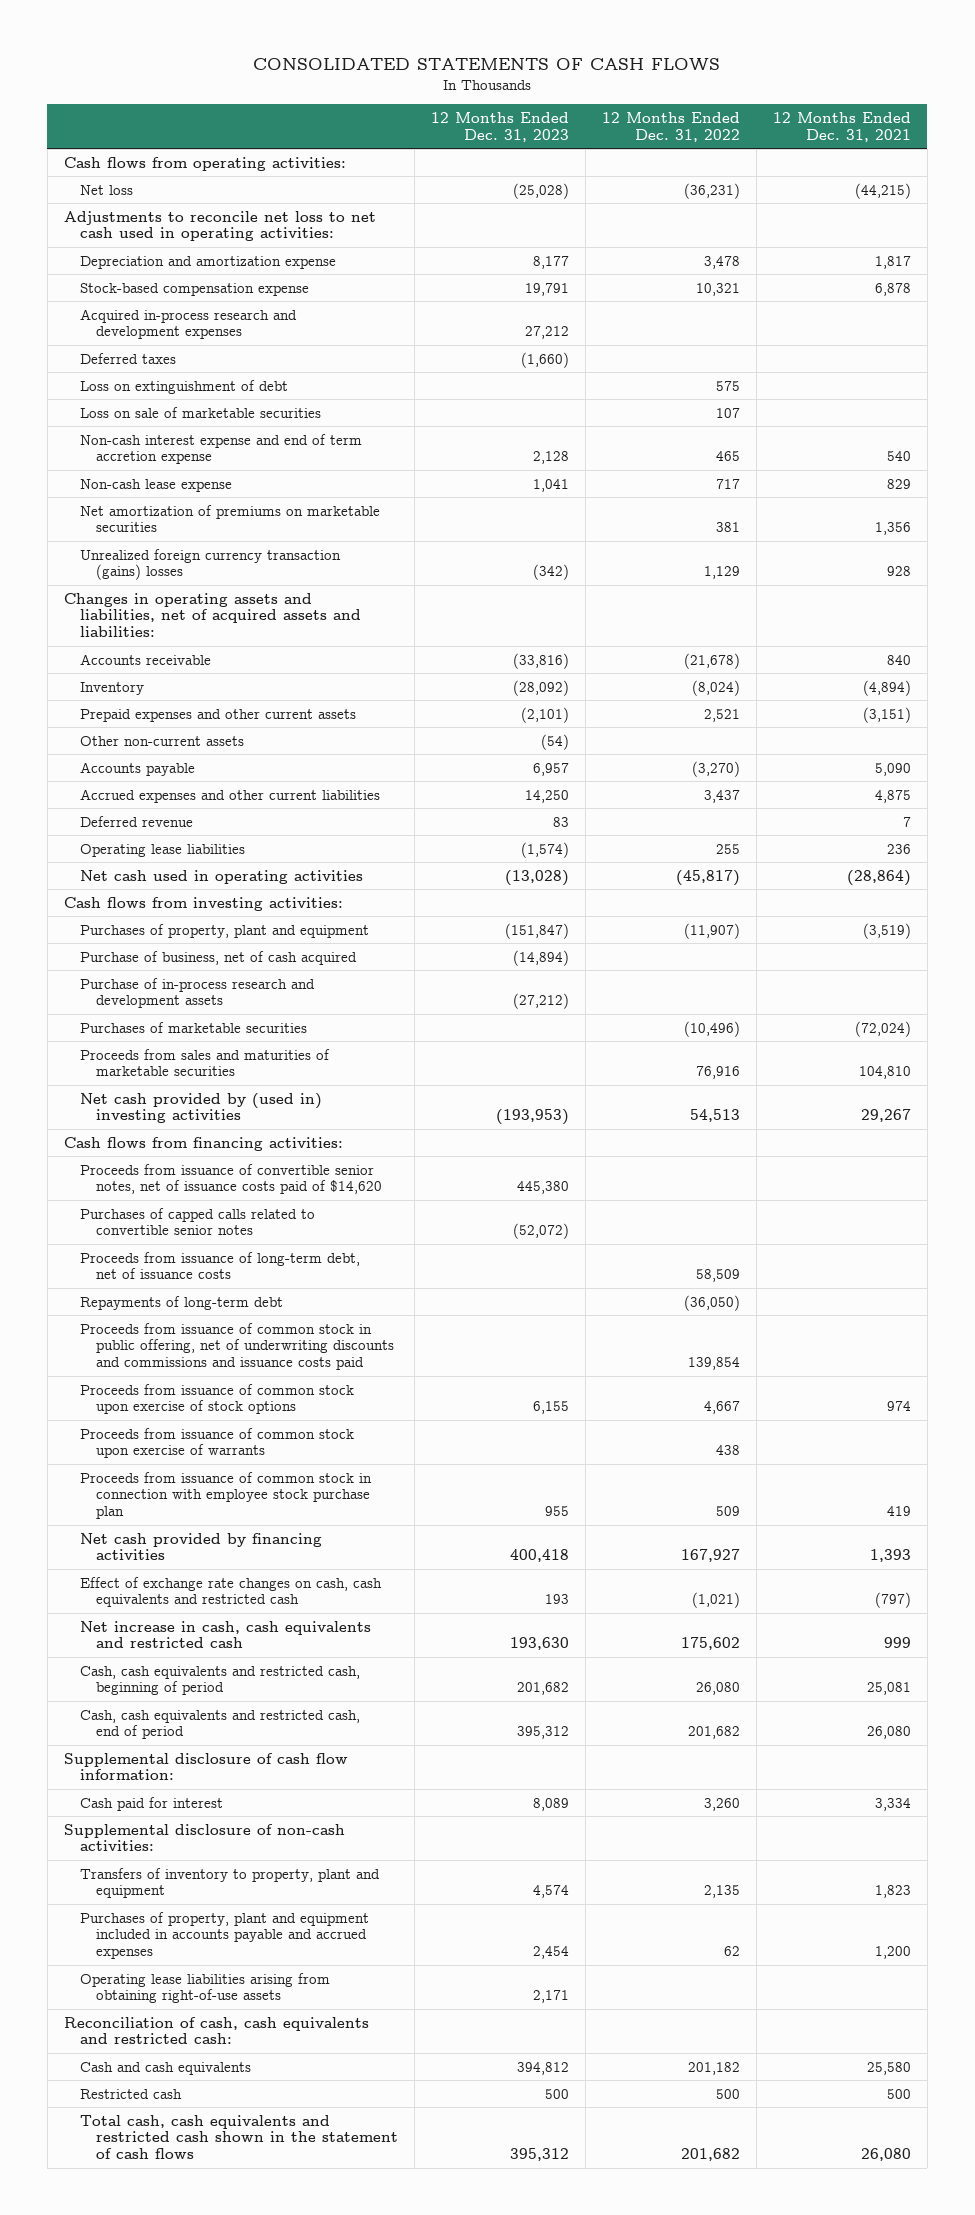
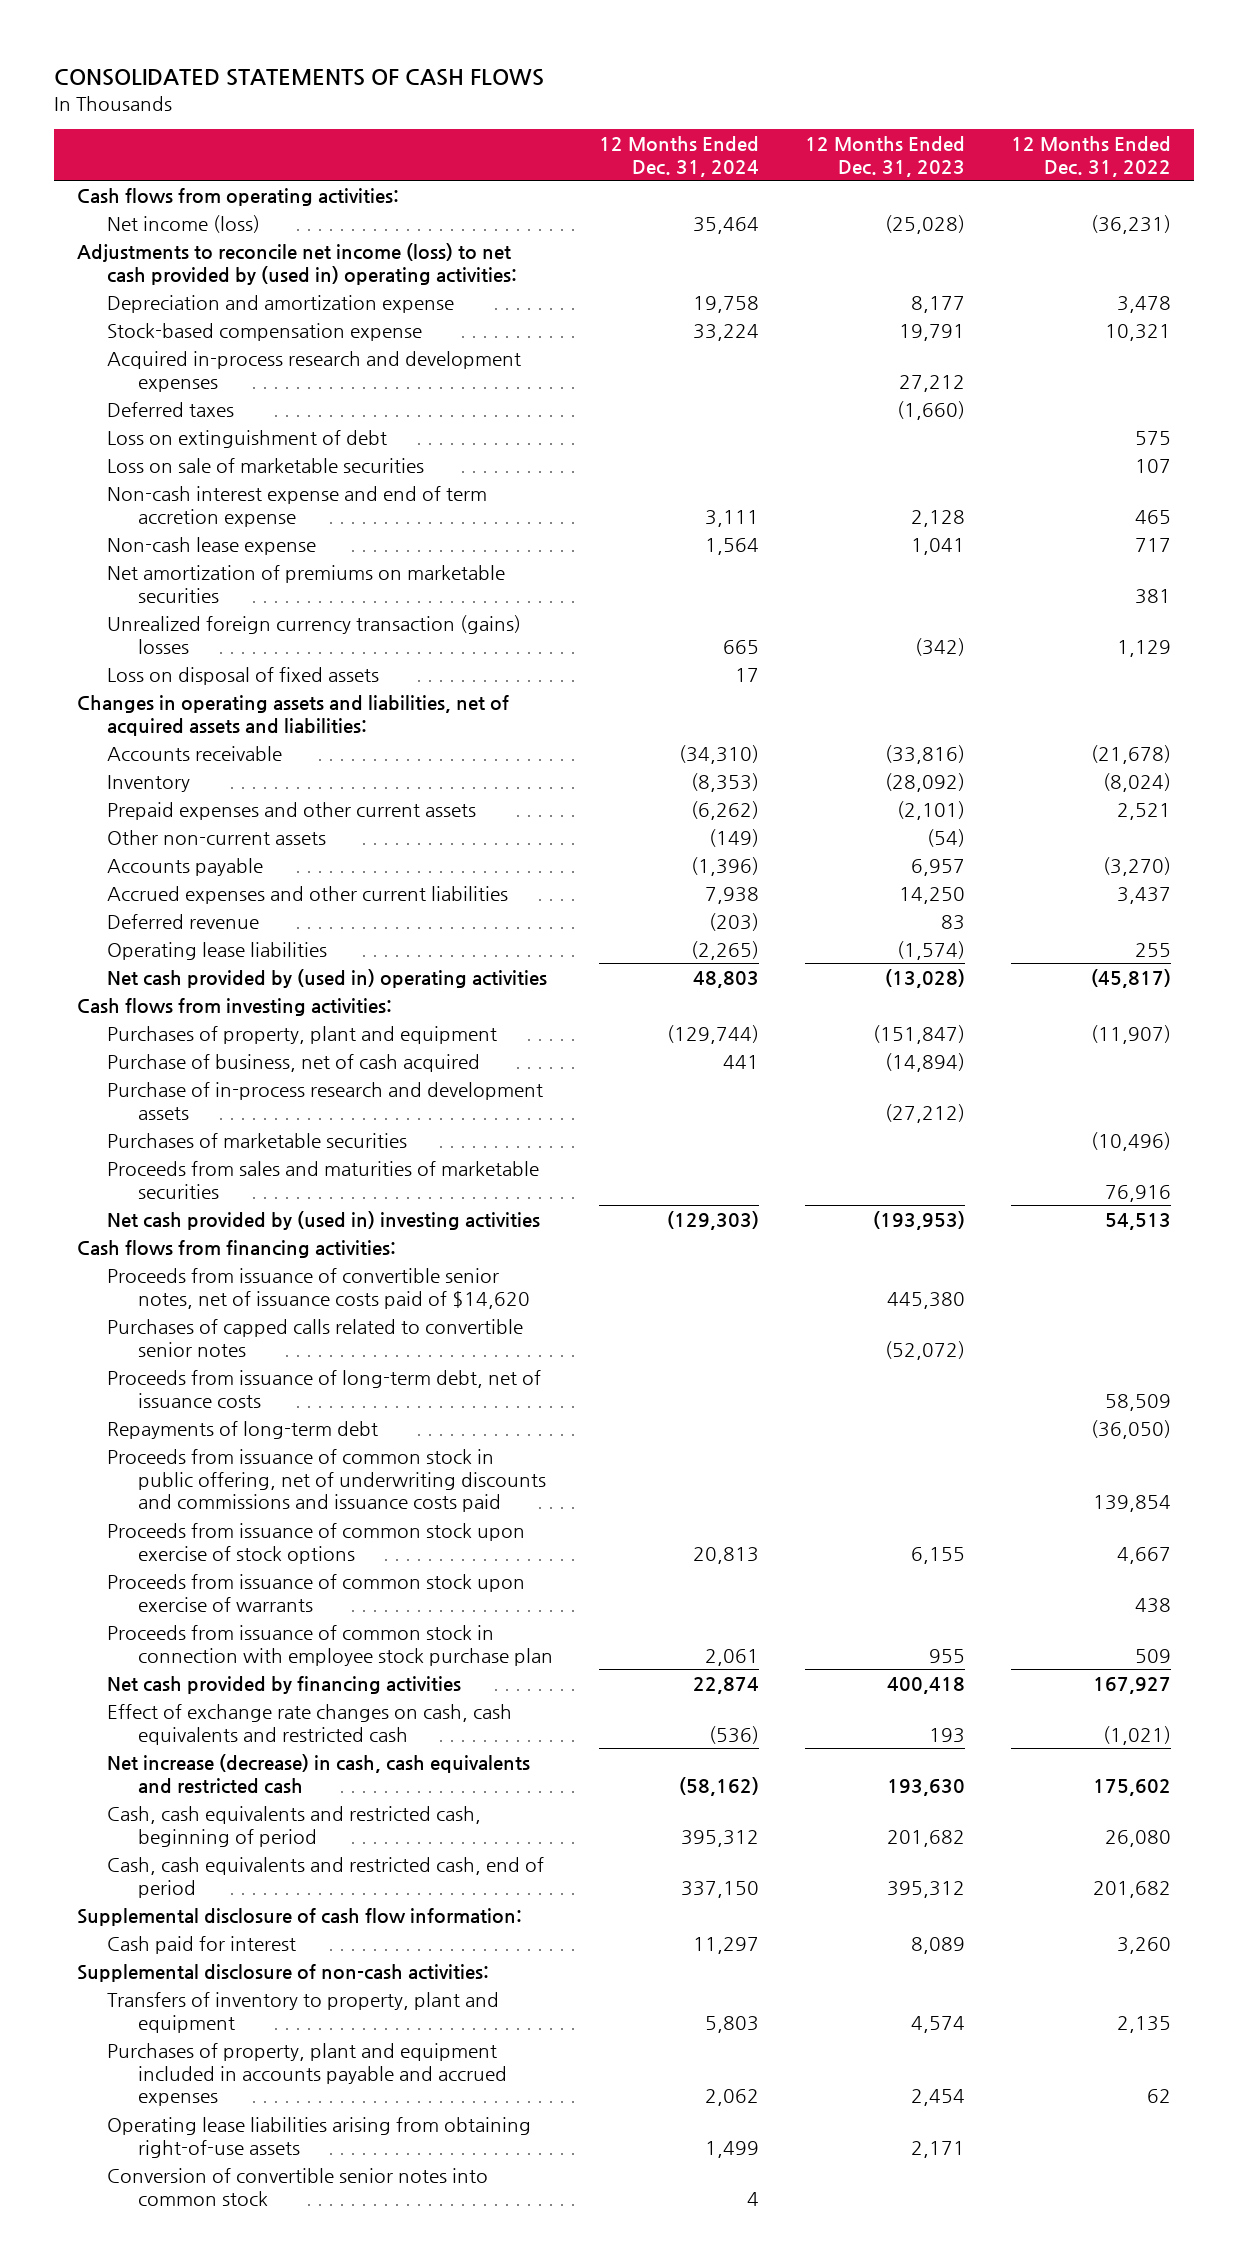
- | 12 Months Ended Dec. 31, 2023 | 12 Months Ended Dec. 31, 2022 | 12 Months Ended Dec. 31, 2021
+ | 12 Months Ended Dec. 31, 2024 | 12 Months Ended Dec. 31, 2023 | 12 Months Ended Dec. 31, 2022
- Net loss | (25,028) | (36,231) | (44,215)
- Adjustments to reconcile net loss to net cash used in operating activities:
+ Net income (loss) | 35,464 | (25,028) | (36,231)
+ Adjustments to reconcile net income (loss) to net cash provided by (used in) operating activities:
+ Loss on disposal of fixed assets | 17 | |
- Net cash used in operating activities | (13,028) | (45,817) | (28,864)
+ Net cash provided by (used in) operating activities | 48,803 | (13,028) | (45,817)
- Net increase in cash, cash equivalents and restricted cash | 193,630 | 175,602 | 999
+ Net increase (decrease) in cash, cash equivalents and restricted cash | (58,162) | 193,630 | 175,602
- Reconciliation of cash, cash equivalents and restricted cash:
- Cash and cash equivalents | 394,812 | 201,182 | 25,580
- Restricted cash | 500 | 500 | 500
- Total cash, cash equivalents and restricted cash shown in the statement of cash flows | 395,312 | 201,682 | 26,080
+ Conversion of convertible senior notes into common stock | 4 | |

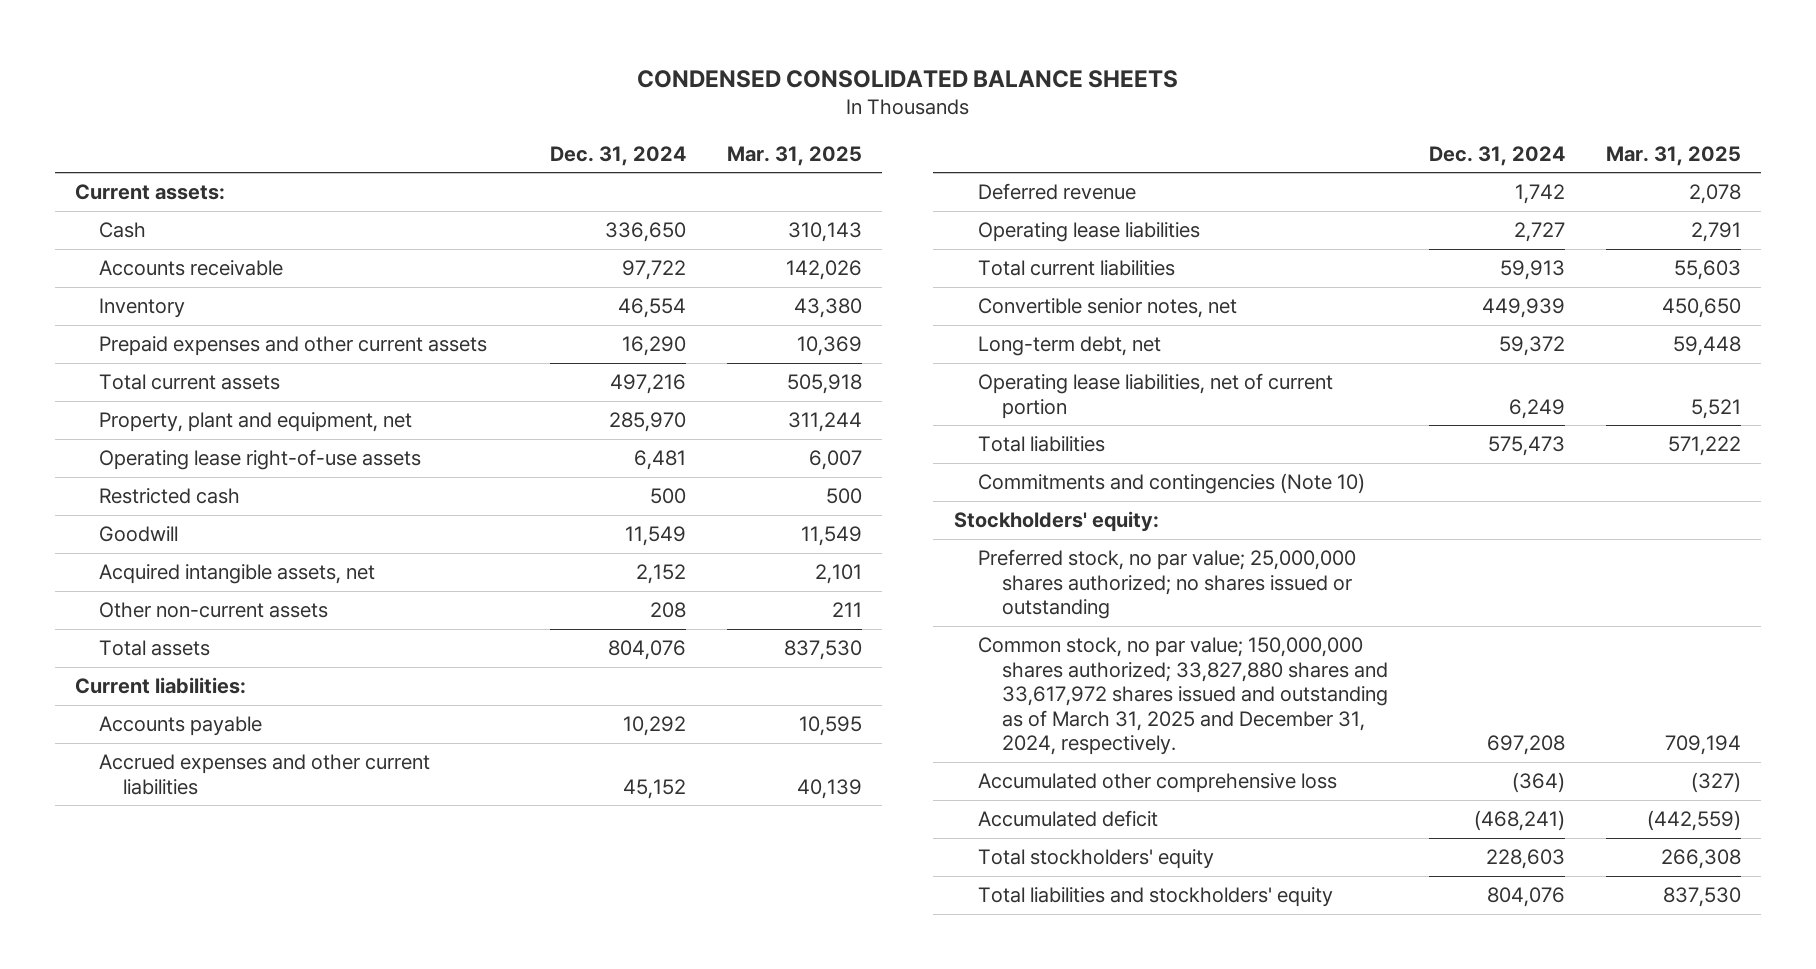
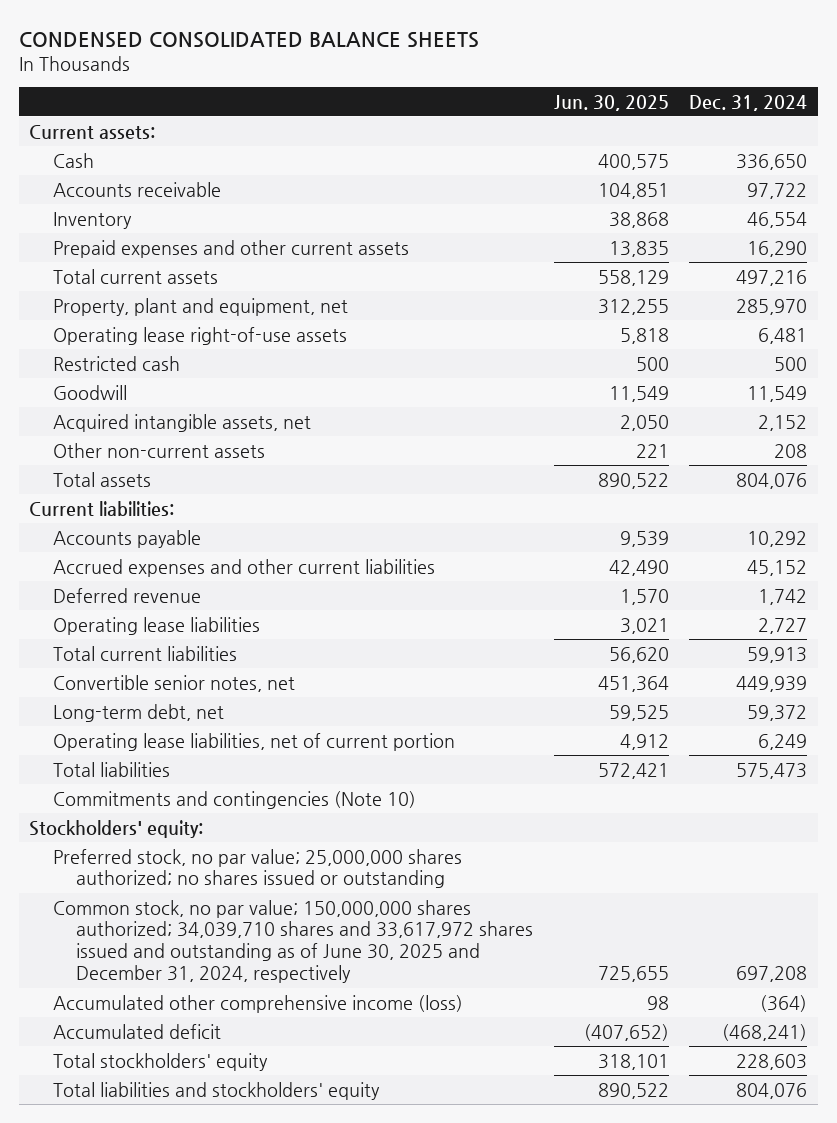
- | Dec. 31, 2024 | Mar. 31, 2025
+ | Jun. 30, 2025 | Dec. 31, 2024
- Common stock, no par value; 150,000,000 shares authorized; 33,827,880 shares and 33,617,972 shares issued and outstanding as of March 31, 2025 and December 31, 2024, respectively. | 697,208 | 709,194
- Accumulated other comprehensive loss | (364) | (327)
+ Common stock, no par value; 150,000,000 shares authorized; 34,039,710 shares and 33,617,972 shares issued and outstanding as of June 30, 2025 and December 31, 2024, respectively | 725,655 | 697,208
+ Accumulated other comprehensive income (loss) | 98 | (364)

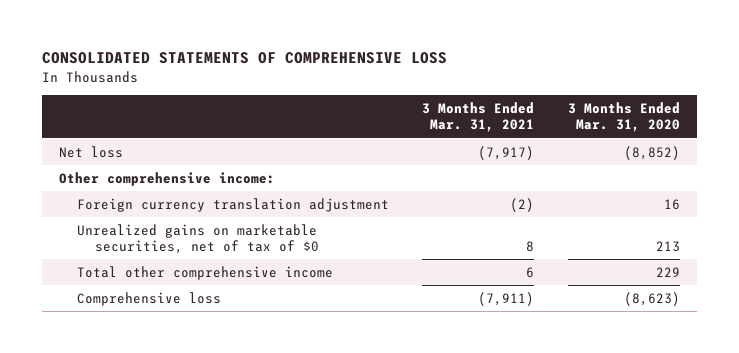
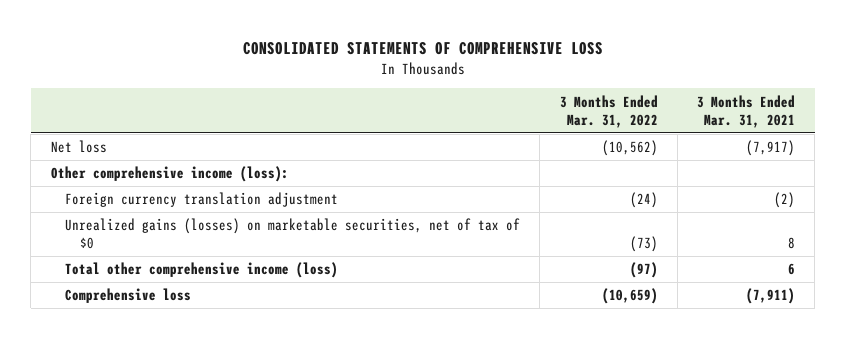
- | 3 Months Ended Mar. 31, 2021 | 3 Months Ended Mar. 31, 2020
+ | 3 Months Ended Mar. 31, 2022 | 3 Months Ended Mar. 31, 2021
- Other comprehensive income:
+ Other comprehensive income (loss):
- Unrealized gains on marketable securities, net of tax of $0 | 8 | 213
- Total other comprehensive income | 6 | 229
+ Unrealized gains (losses) on marketable securities, net of tax of $0 | (73) | 8
+ Total other comprehensive income (loss) | (97) | 6

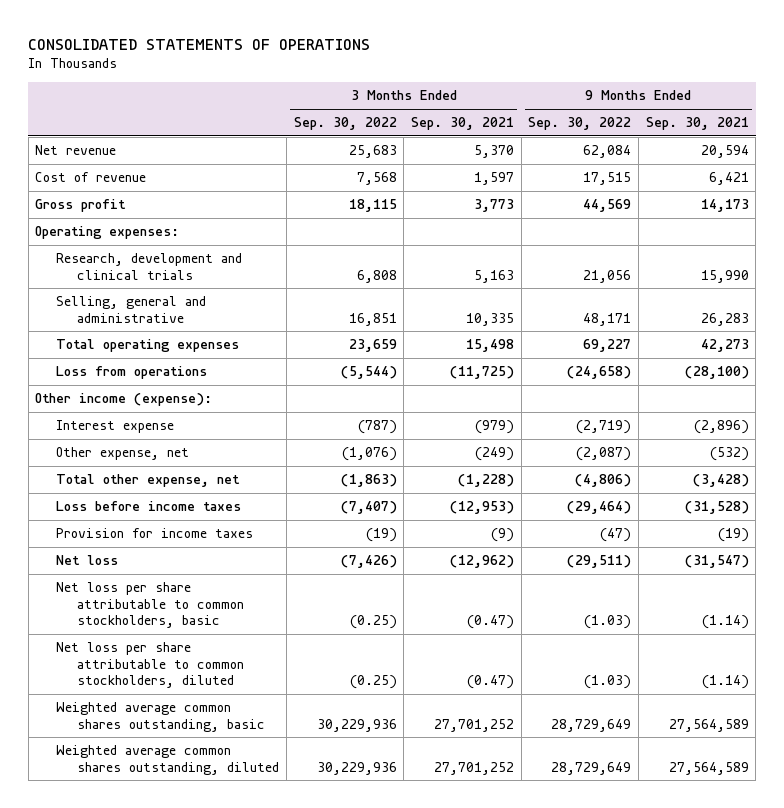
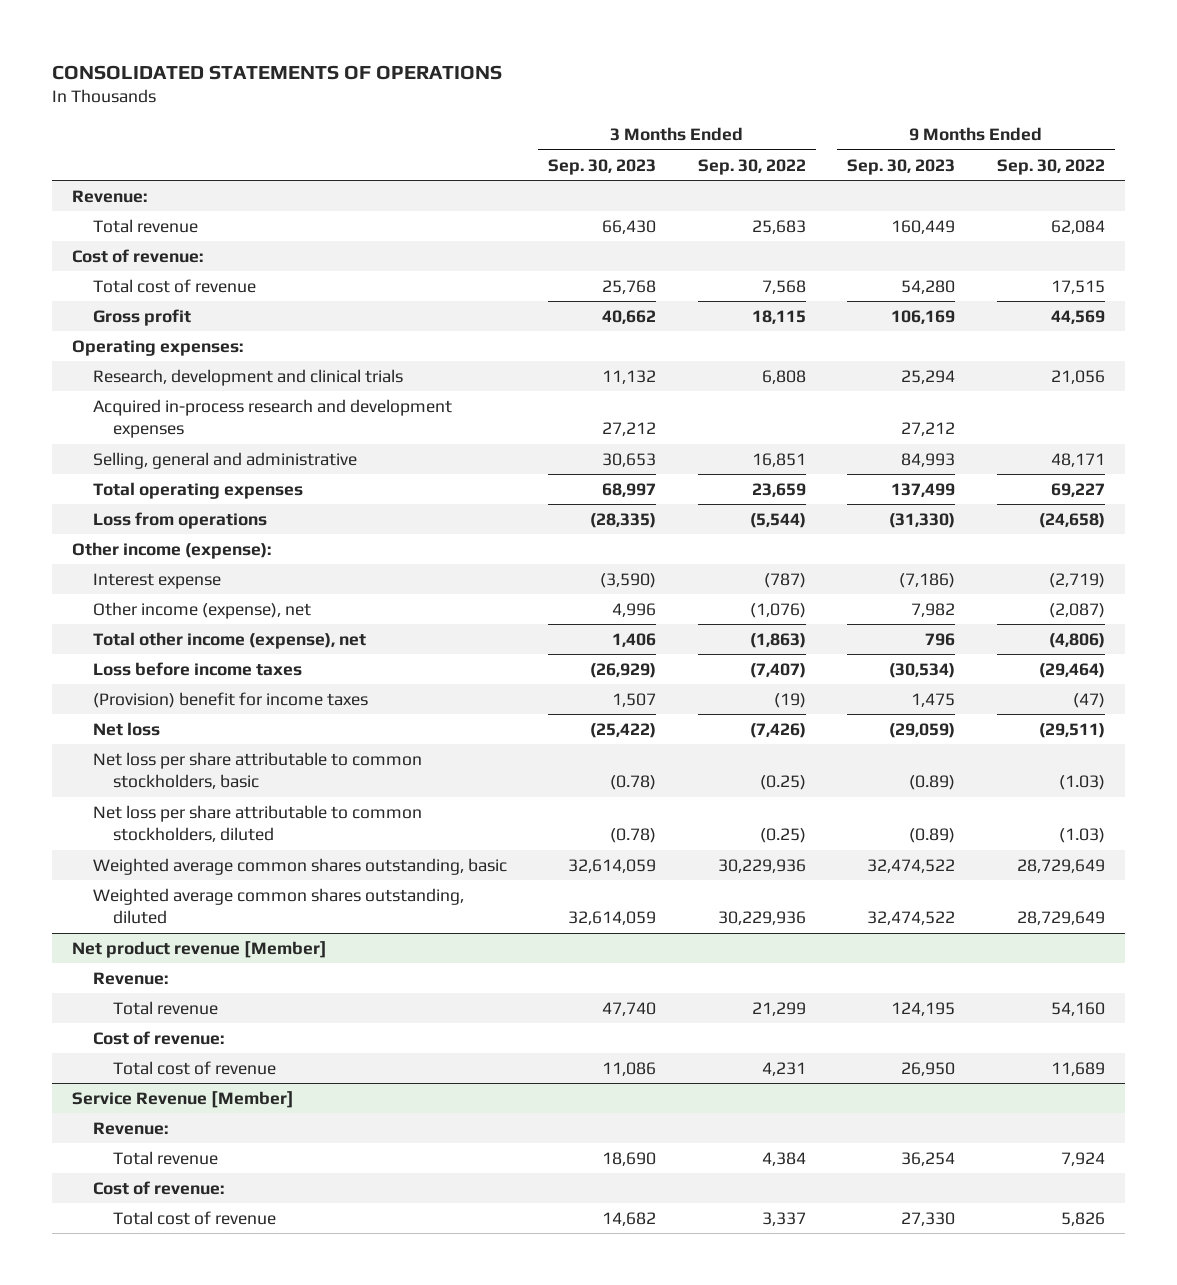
- | 3 Months Ended Sep. 30, 2022 | 3 Months Ended Sep. 30, 2021 | 9 Months Ended Sep. 30, 2022 | 9 Months Ended Sep. 30, 2021
+ | 3 Months Ended Sep. 30, 2023 | 3 Months Ended Sep. 30, 2022 | 9 Months Ended Sep. 30, 2023 | 9 Months Ended Sep. 30, 2022
- Net revenue | 25,683 | 5,370 | 62,084 | 20,594
- Cost of revenue | 7,568 | 1,597 | 17,515 | 6,421
+ Revenue:
+ Total revenue | 66,430 | 25,683 | 160,449 | 62,084
+ Cost of revenue:
+ Total cost of revenue | 25,768 | 7,568 | 54,280 | 17,515
+ Acquired in-process research and development expenses | 27,212 | | 27,212 |
- Other expense, net | (1,076) | (249) | (2,087) | (532)
- Total other expense, net | (1,863) | (1,228) | (4,806) | (3,428)
+ Other income (expense), net | 4,996 | (1,076) | 7,982 | (2,087)
+ Total other income (expense), net | 1,406 | (1,863) | 796 | (4,806)
- Provision for income taxes | (19) | (9) | (47) | (19)
+ (Provision) benefit for income taxes | 1,507 | (19) | 1,475 | (47)
+ Net product revenue [Member]
+ Revenue:
+ Total revenue | 47,740 | 21,299 | 124,195 | 54,160
+ Cost of revenue:
+ Total cost of revenue | 11,086 | 4,231 | 26,950 | 11,689
+ Service Revenue [Member]
+ Revenue:
+ Total revenue | 18,690 | 4,384 | 36,254 | 7,924
+ Cost of revenue:
+ Total cost of revenue | 14,682 | 3,337 | 27,330 | 5,826

